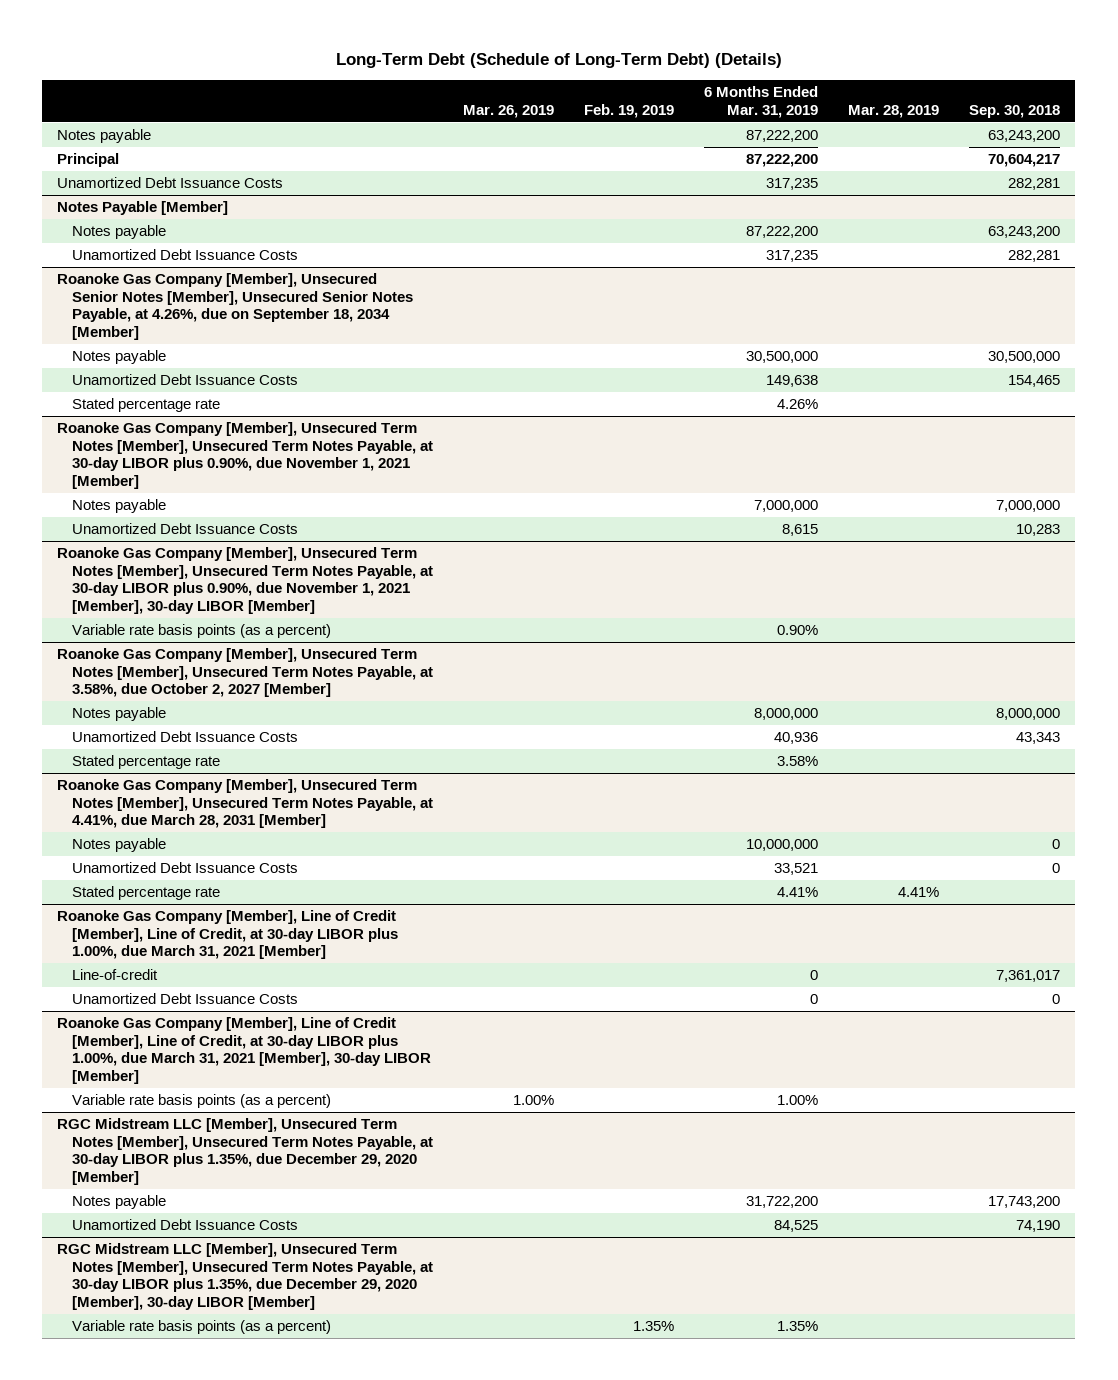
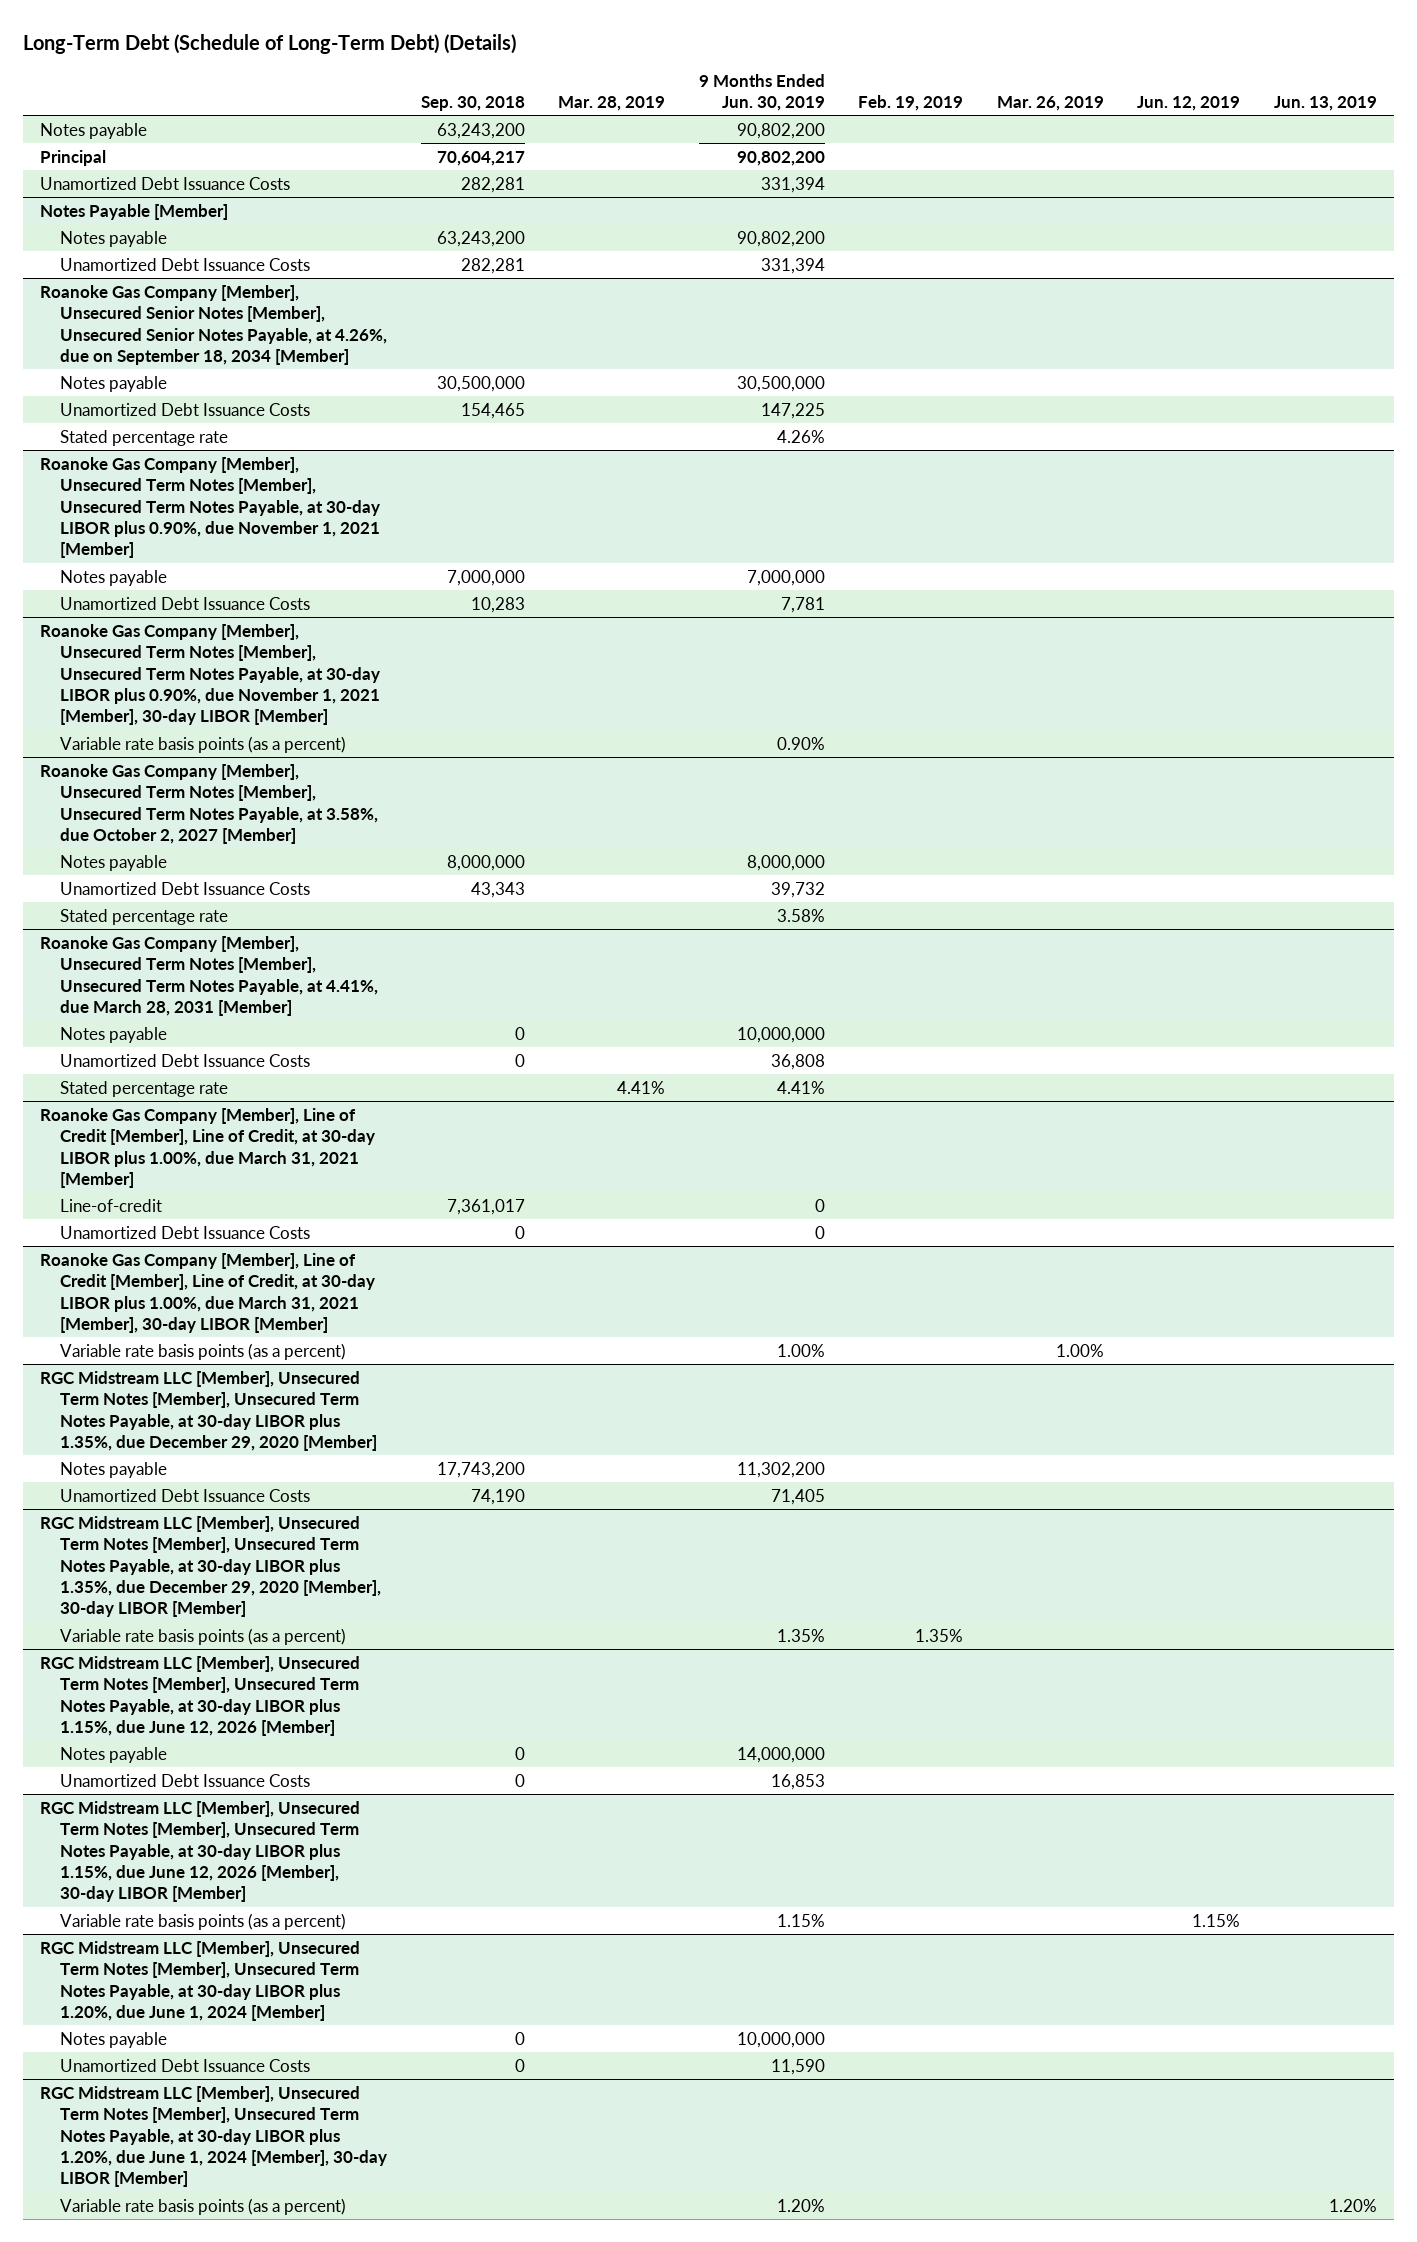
- | Mar. 26, 2019 | Feb. 19, 2019 | 6 Months Ended Mar. 31, 2019 | Mar. 28, 2019 | Sep. 30, 2018
+ | Sep. 30, 2018 | Mar. 28, 2019 | 9 Months Ended Jun. 30, 2019 | Feb. 19, 2019 | Mar. 26, 2019 | Jun. 12, 2019 | Jun. 13, 2019
+ RGC Midstream LLC [Member], Unsecured Term Notes [Member], Unsecured Term Notes Payable, at 30-day LIBOR plus 1.15%, due June 12, 2026 [Member]
+ Notes payable | 0 | | 14,000,000 | | | |
+ Unamortized Debt Issuance Costs | 0 | | 16,853 | | | |
+ RGC Midstream LLC [Member], Unsecured Term Notes [Member], Unsecured Term Notes Payable, at 30-day LIBOR plus 1.15%, due June 12, 2026 [Member], 30-day LIBOR [Member]
+ Variable rate basis points (as a percent) | | | 1.15% | | | 1.15% |
+ RGC Midstream LLC [Member], Unsecured Term Notes [Member], Unsecured Term Notes Payable, at 30-day LIBOR plus 1.20%, due June 1, 2024 [Member]
+ Notes payable | 0 | | 10,000,000 | | | |
+ Unamortized Debt Issuance Costs | 0 | | 11,590 | | | |
+ RGC Midstream LLC [Member], Unsecured Term Notes [Member], Unsecured Term Notes Payable, at 30-day LIBOR plus 1.20%, due June 1, 2024 [Member], 30-day LIBOR [Member]
+ Variable rate basis points (as a percent) | | | 1.20% | | | | 1.20%

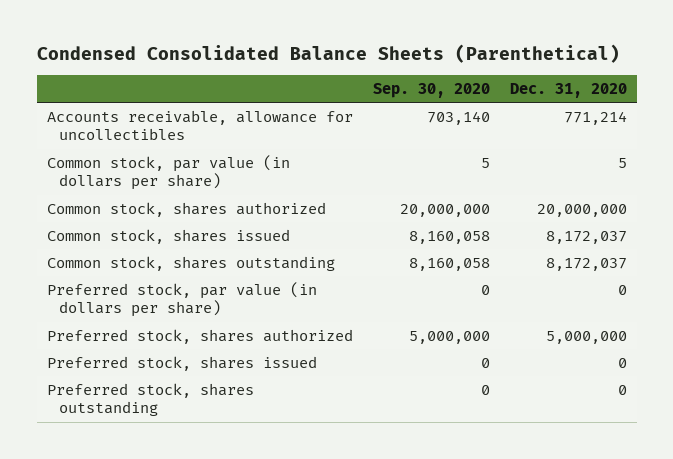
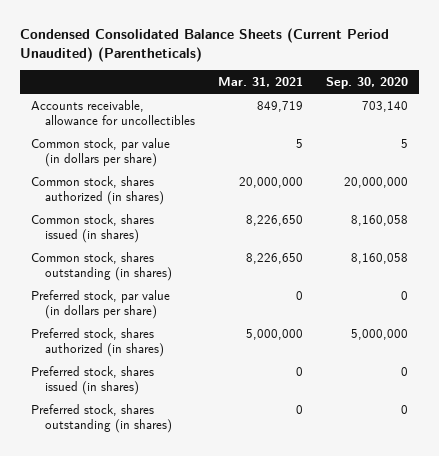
- Condensed Consolidated Balance Sheets (Parenthetical)
+ Condensed Consolidated Balance Sheets (Current Period Unaudited) (Parentheticals)
- | Sep. 30, 2020 | Dec. 31, 2020
+ | Mar. 31, 2021 | Sep. 30, 2020
- Common stock, shares authorized | 20,000,000 | 20,000,000
- Common stock, shares issued | 8,160,058 | 8,172,037
- Common stock, shares outstanding | 8,160,058 | 8,172,037
+ Common stock, shares authorized (in shares) | 20,000,000 | 20,000,000
+ Common stock, shares issued (in shares) | 8,226,650 | 8,160,058
+ Common stock, shares outstanding (in shares) | 8,226,650 | 8,160,058
- Preferred stock, shares authorized | 5,000,000 | 5,000,000
- Preferred stock, shares issued | 0 | 0
- Preferred stock, shares outstanding | 0 | 0
+ Preferred stock, shares authorized (in shares) | 5,000,000 | 5,000,000
+ Preferred stock, shares issued (in shares) | 0 | 0
+ Preferred stock, shares outstanding (in shares) | 0 | 0

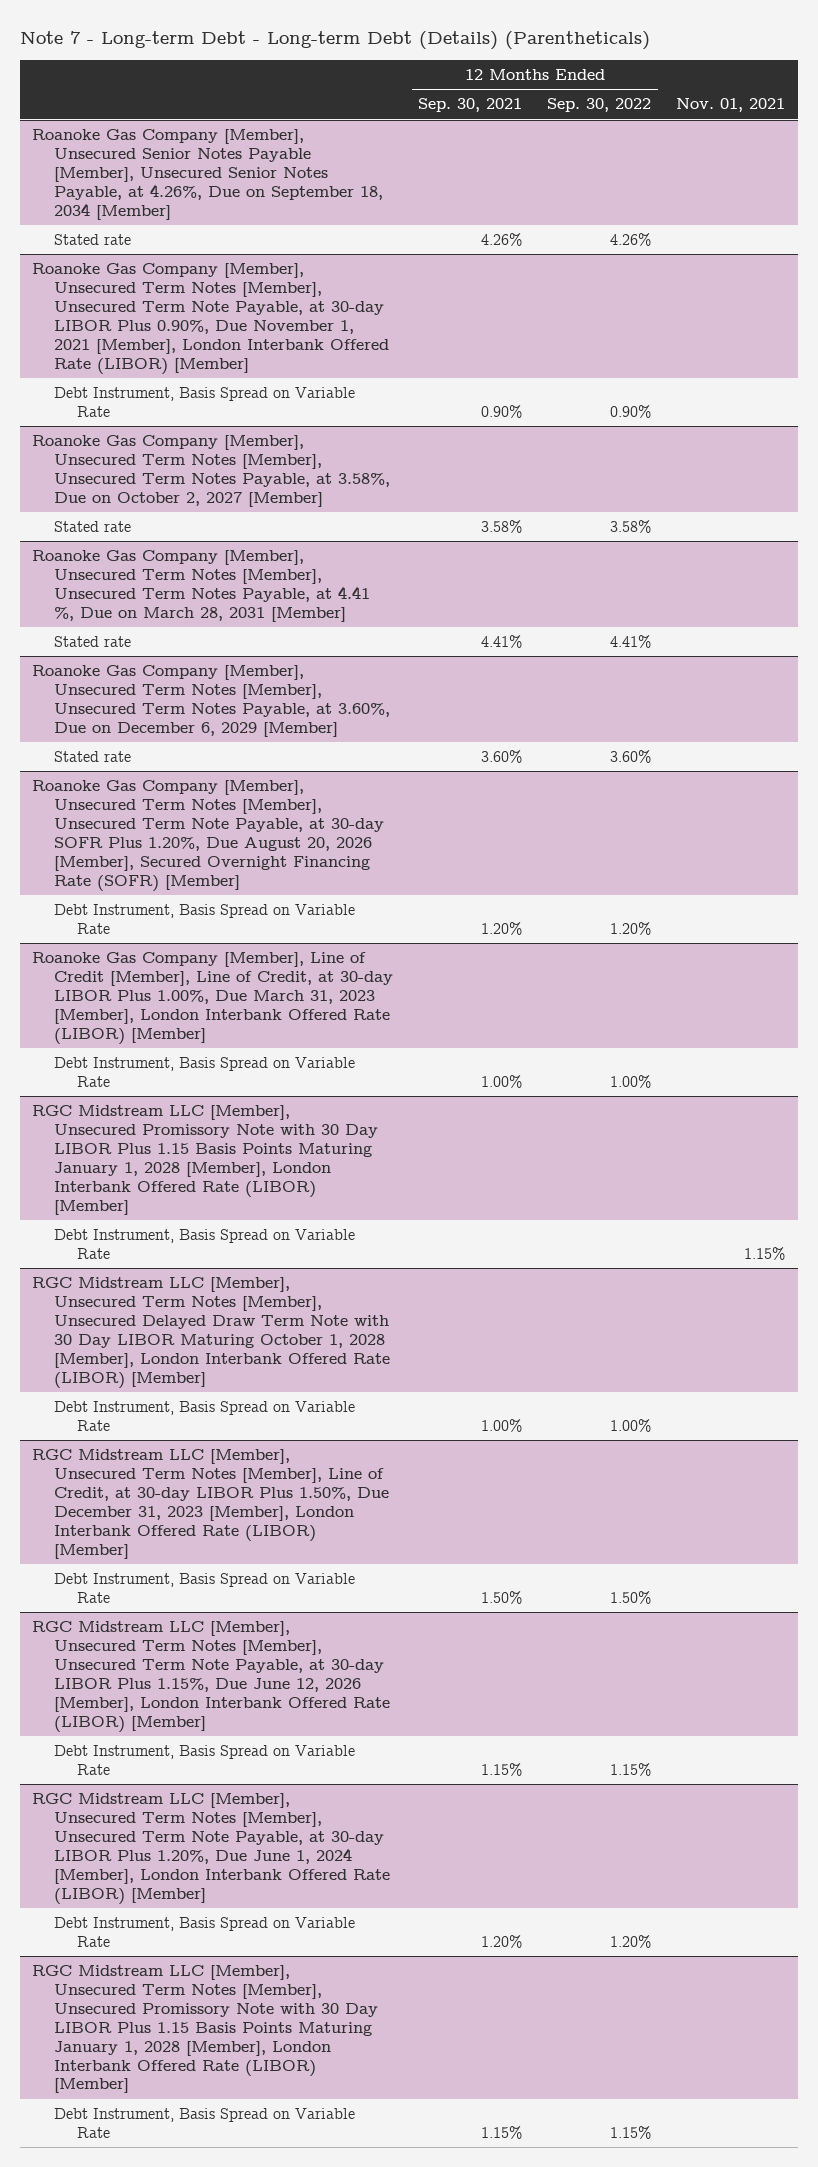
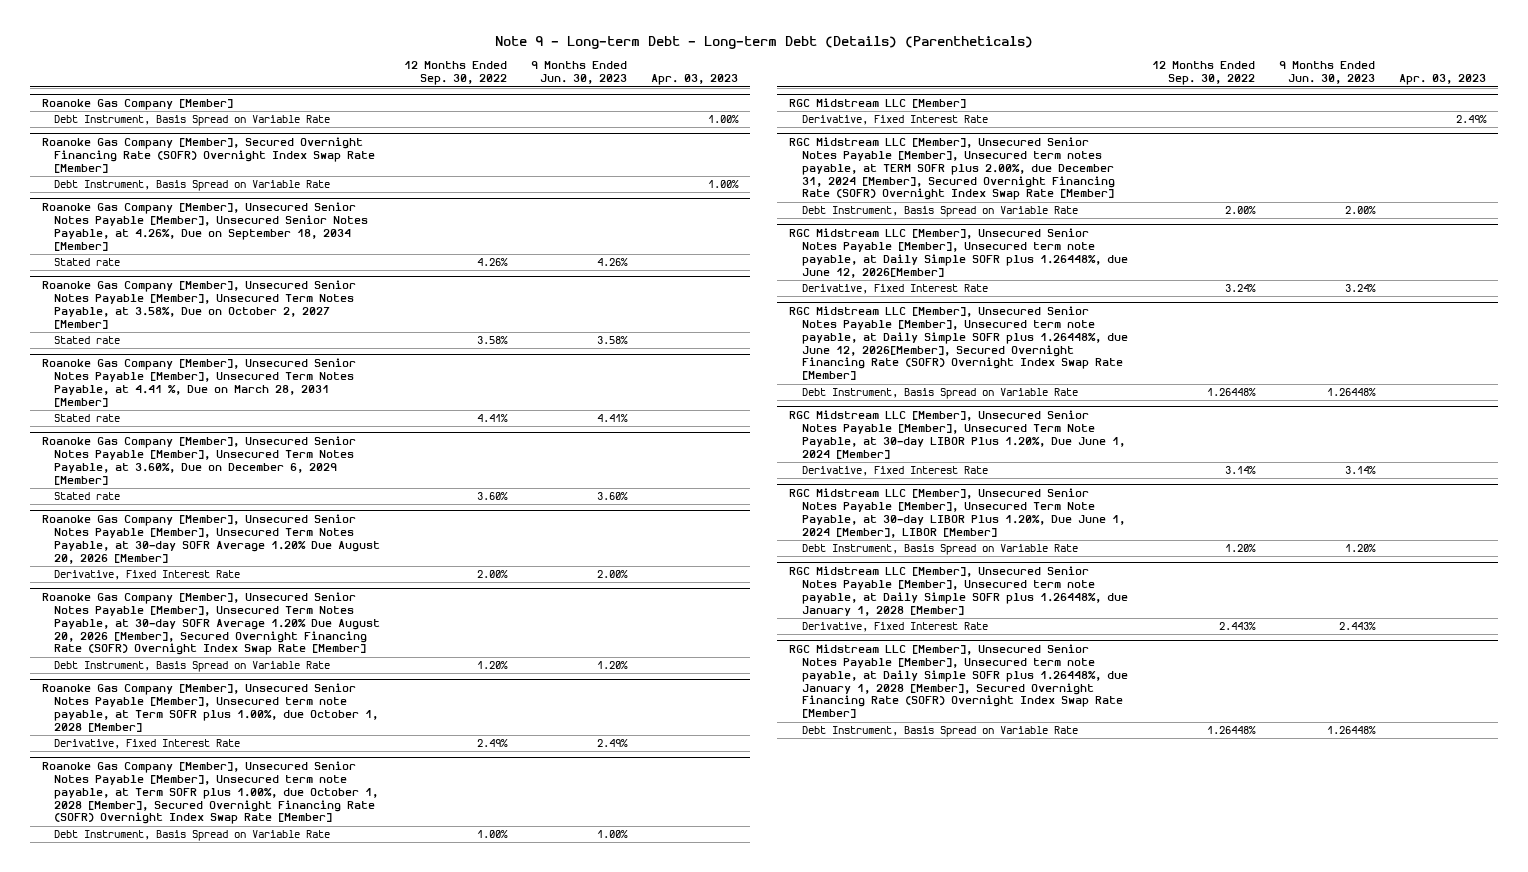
- Note 7 - Long-term Debt - Long-term Debt (Details) (Parentheticals)
+ Note 9 - Long-term Debt - Long-term Debt (Details) (Parentheticals)
- | 12 Months Ended Sep. 30, 2021 | 12 Months Ended Sep. 30, 2022 | Nov. 01, 2021
+ | 12 Months Ended Sep. 30, 2022 | 9 Months Ended Jun. 30, 2023 | Apr. 03, 2023
+ Roanoke Gas Company [Member]
+ Debt Instrument, Basis Spread on Variable Rate | | | 1.00%
+ Roanoke Gas Company [Member], Secured Overnight Financing Rate (SOFR) Overnight Index Swap Rate [Member]
+ Debt Instrument, Basis Spread on Variable Rate | | | 1.00%
- Roanoke Gas Company [Member], Unsecured Term Notes [Member], Unsecured Term Note Payable, at 30-day LIBOR Plus 0.90%, Due November 1, 2021 [Member], London Interbank Offered Rate (LIBOR) [Member]
- Debt Instrument, Basis Spread on Variable Rate | 0.90% | 0.90% |
- Roanoke Gas Company [Member], Unsecured Term Notes [Member], Unsecured Term Notes Payable, at 3.58%, Due on October 2, 2027 [Member]
+ Roanoke Gas Company [Member], Unsecured Senior Notes Payable [Member], Unsecured Term Notes Payable, at 3.58%, Due on October 2, 2027 [Member]
- Roanoke Gas Company [Member], Unsecured Term Notes [Member], Unsecured Term Notes Payable, at 4.41 %, Due on March 28, 2031 [Member]
+ Roanoke Gas Company [Member], Unsecured Senior Notes Payable [Member], Unsecured Term Notes Payable, at 4.41 %, Due on March 28, 2031 [Member]
- Roanoke Gas Company [Member], Unsecured Term Notes [Member], Unsecured Term Notes Payable, at 3.60%, Due on December 6, 2029 [Member]
+ Roanoke Gas Company [Member], Unsecured Senior Notes Payable [Member], Unsecured Term Notes Payable, at 3.60%, Due on December 6, 2029 [Member]
- Roanoke Gas Company [Member], Unsecured Term Notes [Member], Unsecured Term Note Payable, at 30-day SOFR Plus 1.20%, Due August 20, 2026 [Member], Secured Overnight Financing Rate (SOFR) [Member]
+ Roanoke Gas Company [Member], Unsecured Senior Notes Payable [Member], Unsecured Term Notes Payable, at 30-day SOFR Average 1.20% Due August 20, 2026 [Member]
+ Derivative, Fixed Interest Rate | 2.00% | 2.00% |
+ Roanoke Gas Company [Member], Unsecured Senior Notes Payable [Member], Unsecured Term Notes Payable, at 30-day SOFR Average 1.20% Due August 20, 2026 [Member], Secured Overnight Financing Rate (SOFR) Overnight Index Swap Rate [Member]
- Roanoke Gas Company [Member], Line of Credit [Member], Line of Credit, at 30-day LIBOR Plus 1.00%, Due March 31, 2023 [Member], London Interbank Offered Rate (LIBOR) [Member]
- Debt Instrument, Basis Spread on Variable Rate | 1.00% | 1.00% |
- RGC Midstream LLC [Member], Unsecured Promissory Note with 30 Day LIBOR Plus 1.15 Basis Points Maturing January 1, 2028 [Member], London Interbank Offered Rate (LIBOR) [Member]
- Debt Instrument, Basis Spread on Variable Rate | | | 1.15%
- RGC Midstream LLC [Member], Unsecured Term Notes [Member], Unsecured Delayed Draw Term Note with 30 Day LIBOR Maturing October 1, 2028 [Member], London Interbank Offered Rate (LIBOR) [Member]
+ Roanoke Gas Company [Member], Unsecured Senior Notes Payable [Member], Unsecured term note payable, at Term SOFR plus 1.00%, due October 1, 2028 [Member]
+ Derivative, Fixed Interest Rate | 2.49% | 2.49% |
+ Roanoke Gas Company [Member], Unsecured Senior Notes Payable [Member], Unsecured term note payable, at Term SOFR plus 1.00%, due October 1, 2028 [Member], Secured Overnight Financing Rate (SOFR) Overnight Index Swap Rate [Member]
- RGC Midstream LLC [Member], Unsecured Term Notes [Member], Line of Credit, at 30-day LIBOR Plus 1.50%, Due December 31, 2023 [Member], London Interbank Offered Rate (LIBOR) [Member]
- Debt Instrument, Basis Spread on Variable Rate | 1.50% | 1.50% |
- RGC Midstream LLC [Member], Unsecured Term Notes [Member], Unsecured Term Note Payable, at 30-day LIBOR Plus 1.15%, Due June 12, 2026 [Member], London Interbank Offered Rate (LIBOR) [Member]
- Debt Instrument, Basis Spread on Variable Rate | 1.15% | 1.15% |
- RGC Midstream LLC [Member], Unsecured Term Notes [Member], Unsecured Term Note Payable, at 30-day LIBOR Plus 1.20%, Due June 1, 2024 [Member], London Interbank Offered Rate (LIBOR) [Member]
+ RGC Midstream LLC [Member]
+ Derivative, Fixed Interest Rate | | | 2.49%
+ RGC Midstream LLC [Member], Unsecured Senior Notes Payable [Member], Unsecured term notes payable, at TERM SOFR plus 2.00%, due December 31, 2024 [Member], Secured Overnight Financing Rate (SOFR) Overnight Index Swap Rate [Member]
+ Debt Instrument, Basis Spread on Variable Rate | 2.00% | 2.00% |
+ RGC Midstream LLC [Member], Unsecured Senior Notes Payable [Member], Unsecured term note payable, at Daily Simple SOFR plus 1.26448%, due June 12, 2026[Member]
+ Derivative, Fixed Interest Rate | 3.24% | 3.24% |
+ RGC Midstream LLC [Member], Unsecured Senior Notes Payable [Member], Unsecured term note payable, at Daily Simple SOFR plus 1.26448%, due June 12, 2026[Member], Secured Overnight Financing Rate (SOFR) Overnight Index Swap Rate [Member]
+ Debt Instrument, Basis Spread on Variable Rate | 1.26448% | 1.26448% |
+ RGC Midstream LLC [Member], Unsecured Senior Notes Payable [Member], Unsecured Term Note Payable, at 30-day LIBOR Plus 1.20%, Due June 1, 2024 [Member]
+ Derivative, Fixed Interest Rate | 3.14% | 3.14% |
+ RGC Midstream LLC [Member], Unsecured Senior Notes Payable [Member], Unsecured Term Note Payable, at 30-day LIBOR Plus 1.20%, Due June 1, 2024 [Member], LIBOR [Member]
- RGC Midstream LLC [Member], Unsecured Term Notes [Member], Unsecured Promissory Note with 30 Day LIBOR Plus 1.15 Basis Points Maturing January 1, 2028 [Member], London Interbank Offered Rate (LIBOR) [Member]
- Debt Instrument, Basis Spread on Variable Rate | 1.15% | 1.15% |
+ RGC Midstream LLC [Member], Unsecured Senior Notes Payable [Member], Unsecured term note payable, at Daily Simple SOFR plus 1.26448%, due January 1, 2028 [Member]
+ Derivative, Fixed Interest Rate | 2.443% | 2.443% |
+ RGC Midstream LLC [Member], Unsecured Senior Notes Payable [Member], Unsecured term note payable, at Daily Simple SOFR plus 1.26448%, due January 1, 2028 [Member], Secured Overnight Financing Rate (SOFR) Overnight Index Swap Rate [Member]
+ Debt Instrument, Basis Spread on Variable Rate | 1.26448% | 1.26448% |

